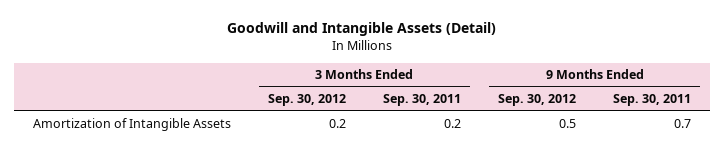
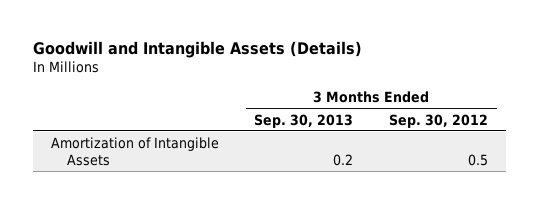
- Goodwill and Intangible Assets (Detail)
+ Goodwill and Intangible Assets (Details)
- | 3 Months Ended Sep. 30, 2012 | 3 Months Ended Sep. 30, 2011 | 9 Months Ended Sep. 30, 2012 | 9 Months Ended Sep. 30, 2011
+ | 3 Months Ended Sep. 30, 2013 | 3 Months Ended Sep. 30, 2012
- Amortization of Intangible Assets | 0.2 | 0.2 | 0.5 | 0.7
+ Amortization of Intangible Assets | 0.2 | 0.5

